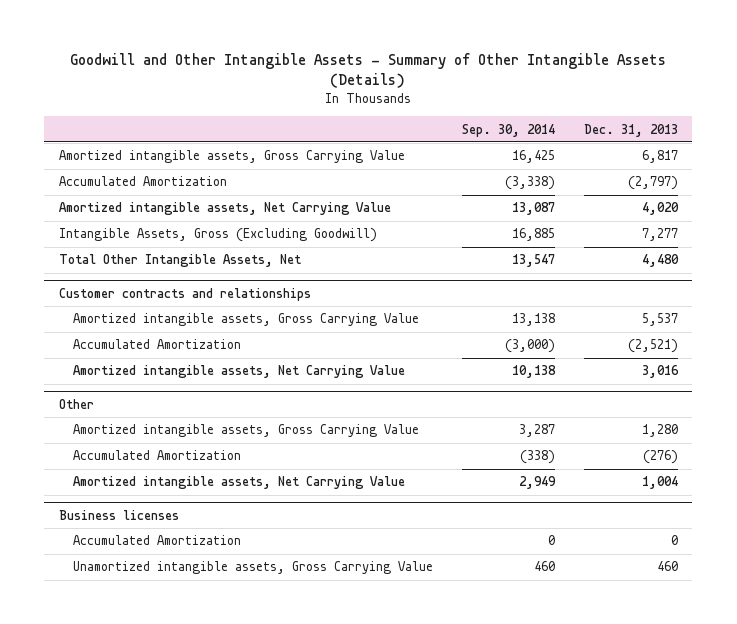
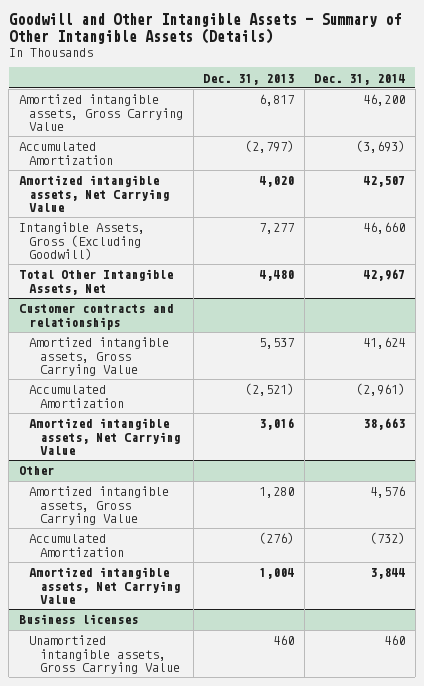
- | Sep. 30, 2014 | Dec. 31, 2013
+ | Dec. 31, 2013 | Dec. 31, 2014
@ Business licenses
- Accumulated Amortization | 0 | 0

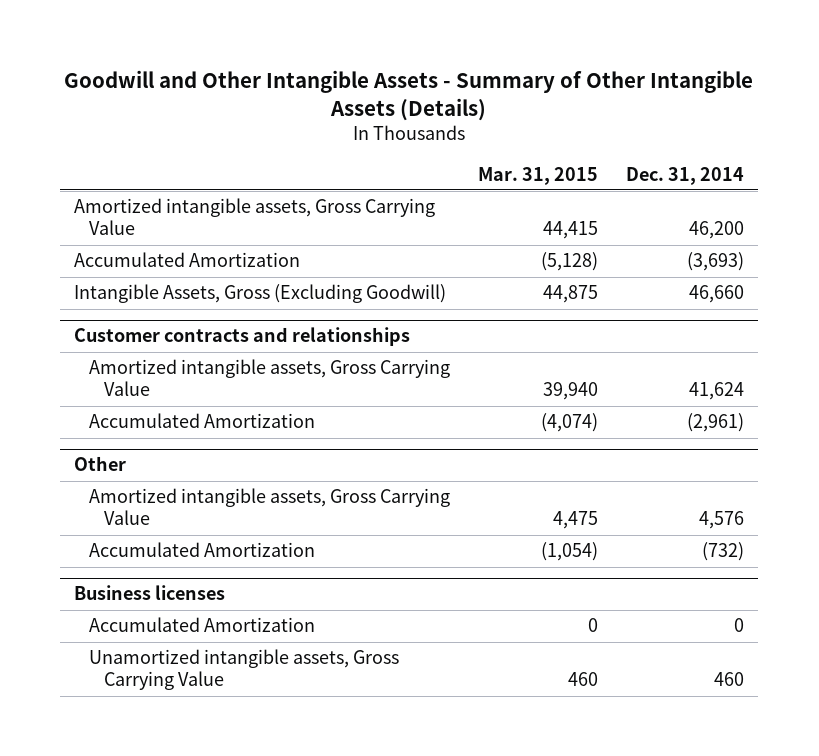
- | Dec. 31, 2013 | Dec. 31, 2014
+ | Mar. 31, 2015 | Dec. 31, 2014
- Amortized intangible assets, Net Carrying Value | 4,020 | 42,507
- Total Other Intangible Assets, Net | 4,480 | 42,967
@ Customer contracts and relationships
- Amortized intangible assets, Net Carrying Value | 3,016 | 38,663
@ Other
- Amortized intangible assets, Net Carrying Value | 1,004 | 3,844
@ Business licenses
+ Accumulated Amortization | 0 | 0

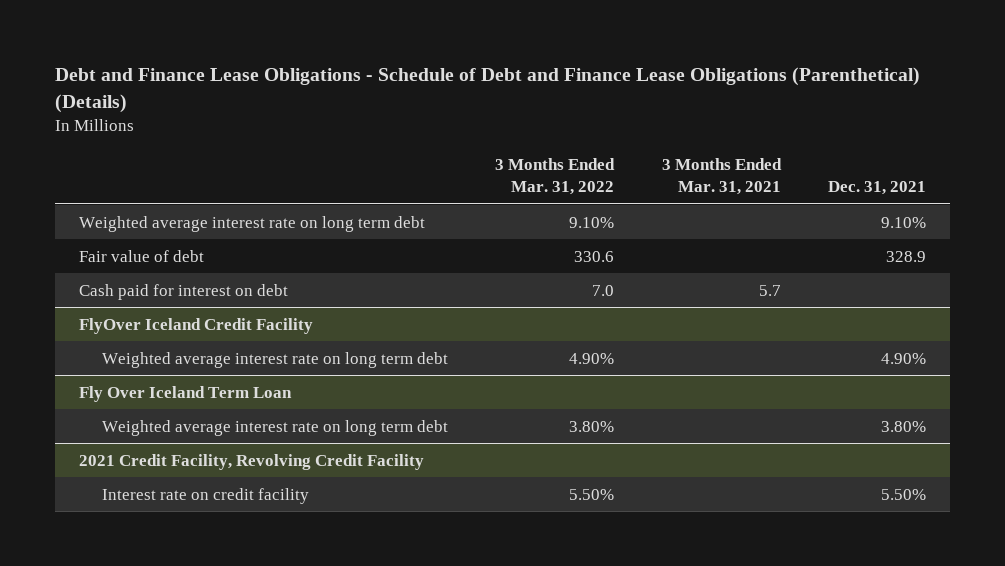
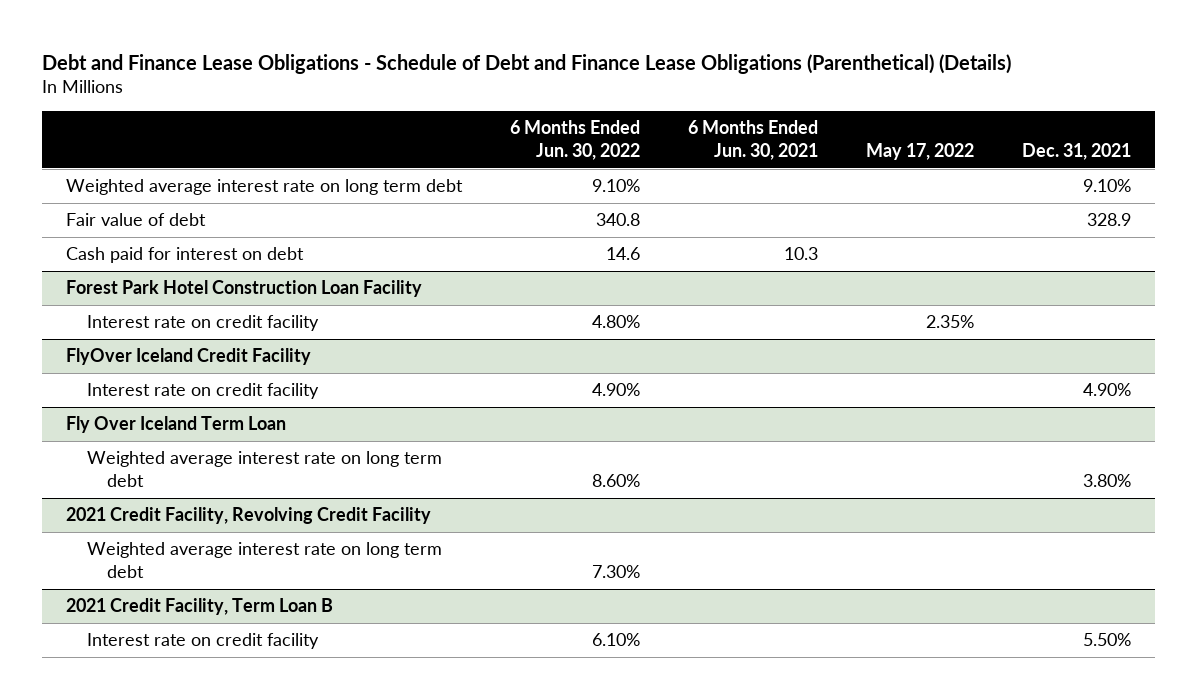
- | 3 Months Ended Mar. 31, 2022 | 3 Months Ended Mar. 31, 2021 | Dec. 31, 2021
+ | 6 Months Ended Jun. 30, 2022 | 6 Months Ended Jun. 30, 2021 | May 17, 2022 | Dec. 31, 2021
+ Forest Park Hotel Construction Loan Facility
+ Interest rate on credit facility | 4.80% | | 2.35% |
@ FlyOver Iceland Credit Facility
- Weighted average interest rate on long term debt | 4.90% | | 4.90%
+ Interest rate on credit facility | 4.90% | | | 4.90%
@ 2021 Credit Facility, Revolving Credit Facility
+ Weighted average interest rate on long term debt | 7.30% | | |
+ 2021 Credit Facility, Term Loan B

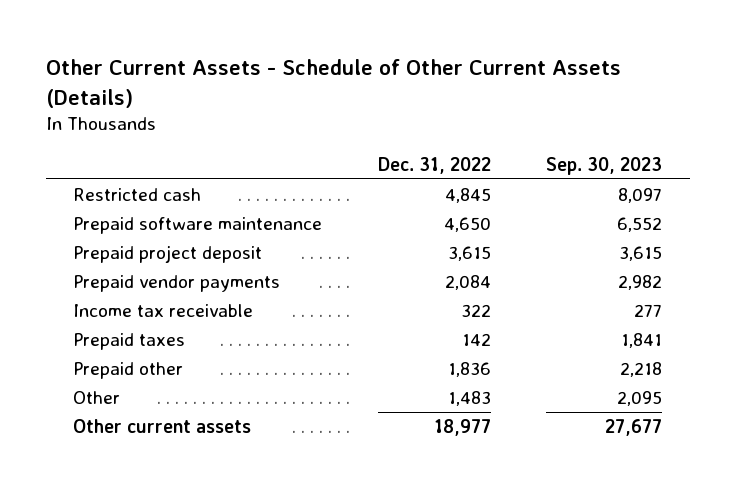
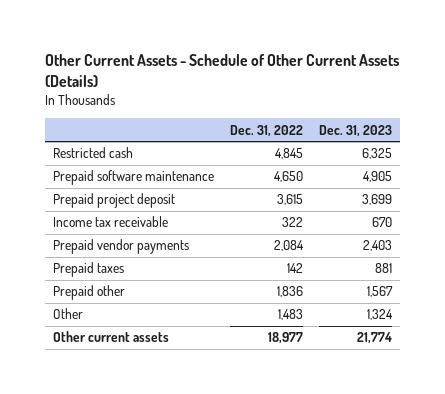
- | Dec. 31, 2022 | Sep. 30, 2023
+ | Dec. 31, 2022 | Dec. 31, 2023
moved down: Prepaid vendor payments | 2,084 | 2,403

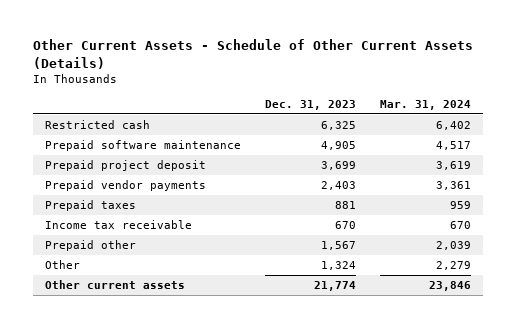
- | Dec. 31, 2022 | Dec. 31, 2023
+ | Dec. 31, 2023 | Mar. 31, 2024
moved down: Income tax receivable | 670 | 670

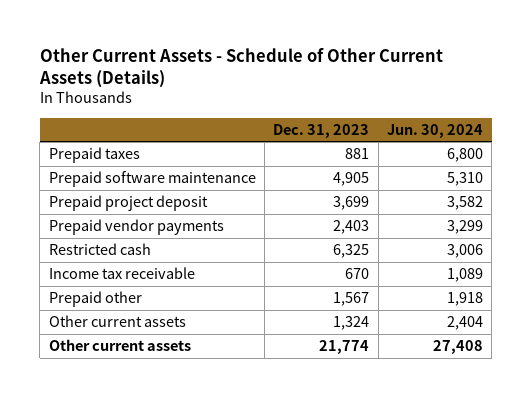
- | Dec. 31, 2023 | Mar. 31, 2024
+ | Dec. 31, 2023 | Jun. 30, 2024
moved up: Prepaid taxes | 881 | 6,800
moved down: Restricted cash | 6,325 | 3,006
- Other | 1,324 | 2,279
+ Other current assets | 1,324 | 2,404

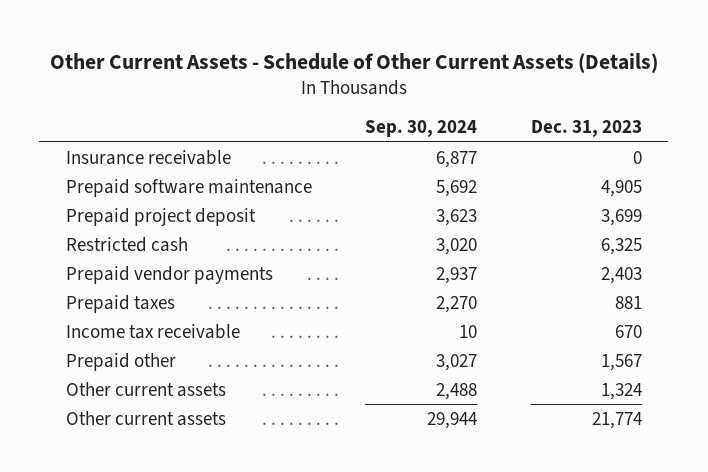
- | Dec. 31, 2023 | Jun. 30, 2024
+ | Sep. 30, 2024 | Dec. 31, 2023
+ Insurance receivable | 6,877 | 0
moved down: Prepaid vendor payments | 2,937 | 2,403
moved down: Prepaid taxes | 2,270 | 881

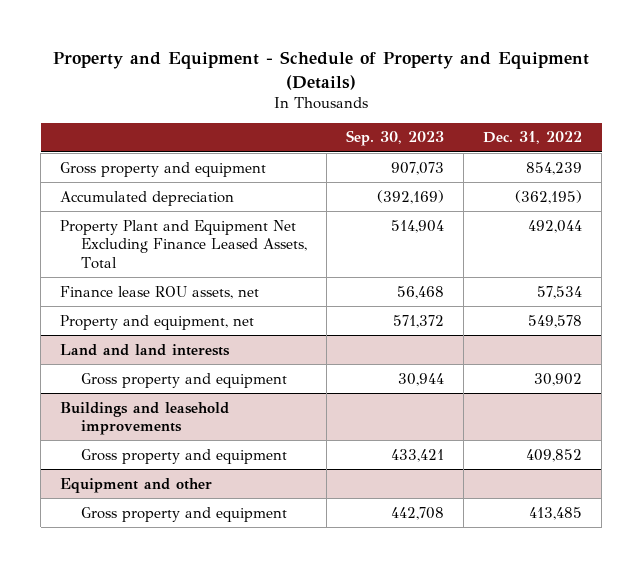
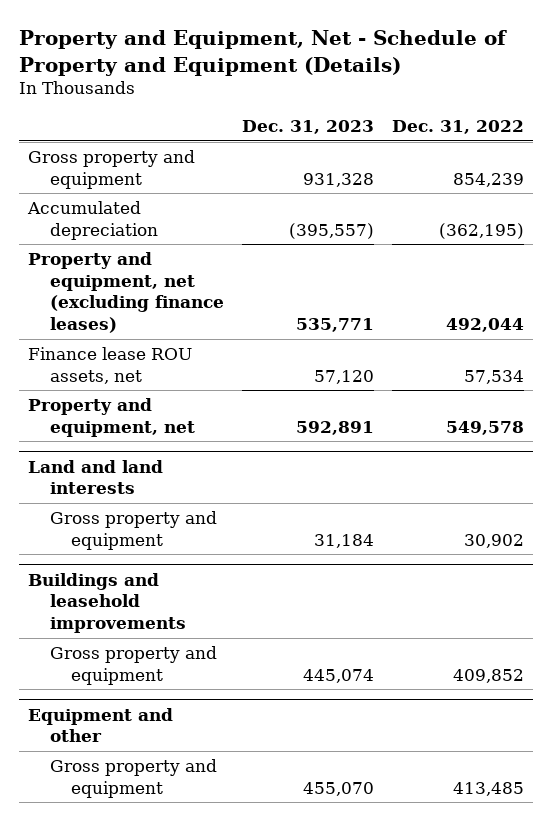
- Property and Equipment - Schedule of Property and Equipment (Details)
+ Property and Equipment, Net - Schedule of Property and Equipment (Details)
- | Sep. 30, 2023 | Dec. 31, 2022
+ | Dec. 31, 2023 | Dec. 31, 2022
- Property Plant and Equipment Net Excluding Finance Leased Assets, Total | 514,904 | 492,044
+ Property and equipment, net (excluding finance leases) | 535,771 | 492,044

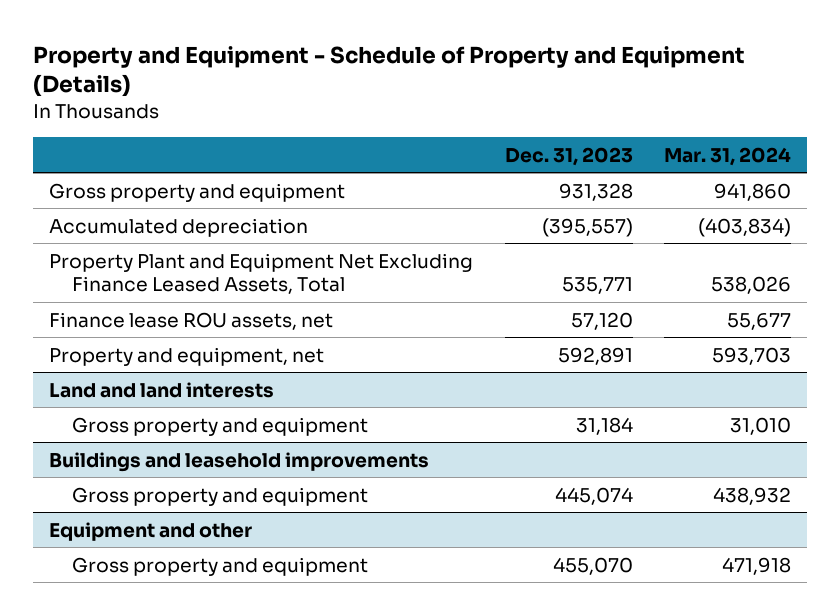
- Property and Equipment, Net - Schedule of Property and Equipment (Details)
+ Property and Equipment - Schedule of Property and Equipment (Details)
- | Dec. 31, 2023 | Dec. 31, 2022
+ | Dec. 31, 2023 | Mar. 31, 2024
- Property and equipment, net (excluding finance leases) | 535,771 | 492,044
+ Property Plant and Equipment Net Excluding Finance Leased Assets, Total | 535,771 | 538,026

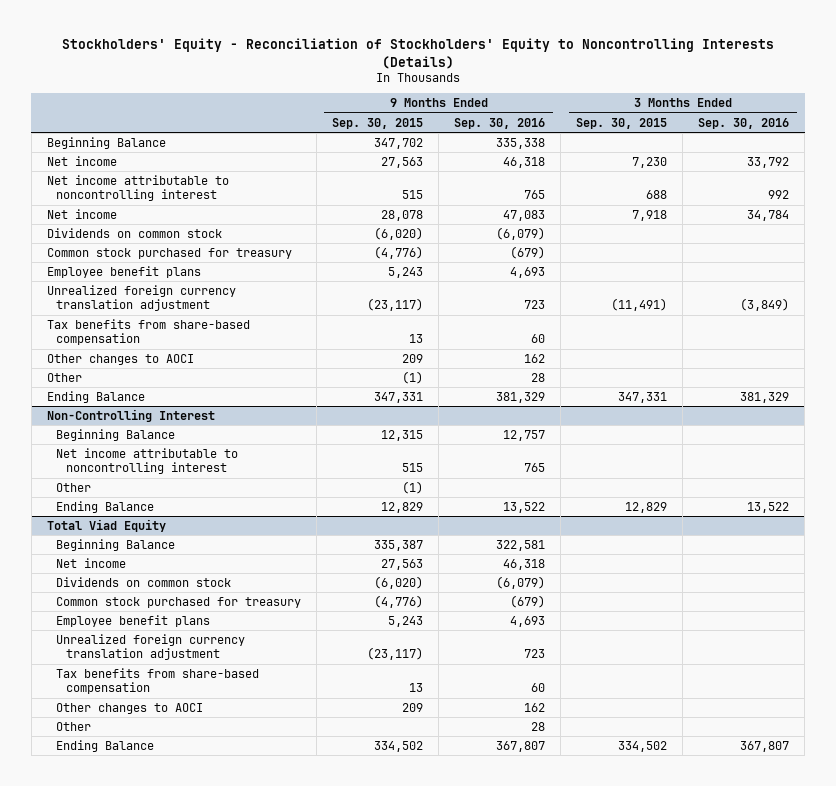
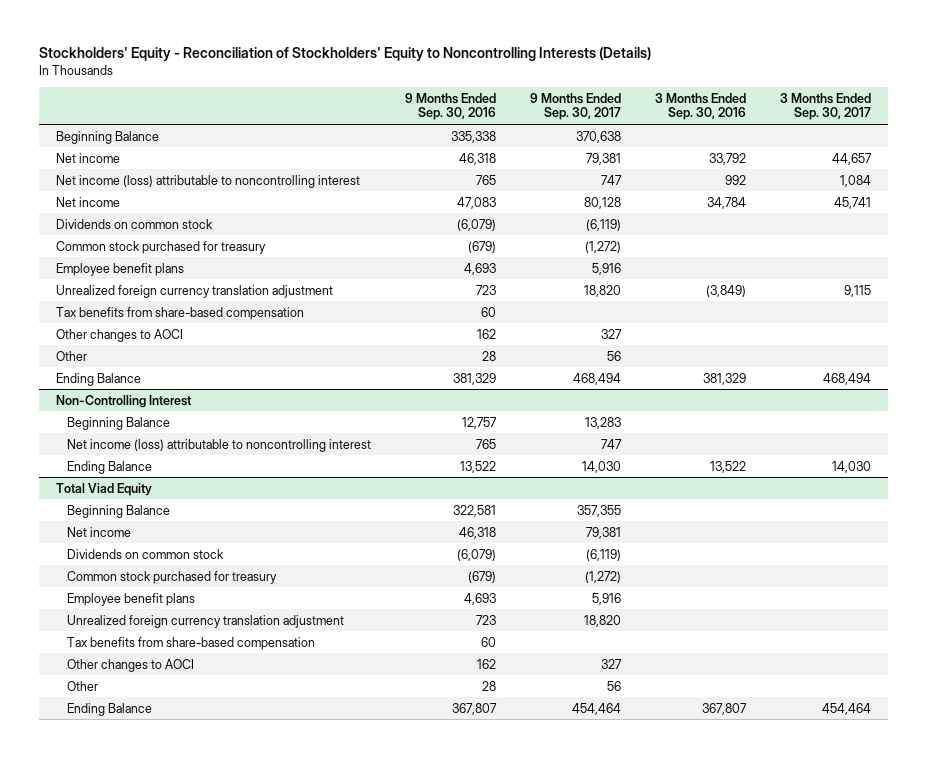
- | 9 Months Ended Sep. 30, 2015 | 9 Months Ended Sep. 30, 2016 | 3 Months Ended Sep. 30, 2015 | 3 Months Ended Sep. 30, 2016
+ | 9 Months Ended Sep. 30, 2016 | 9 Months Ended Sep. 30, 2017 | 3 Months Ended Sep. 30, 2016 | 3 Months Ended Sep. 30, 2017
- Net income attributable to noncontrolling interest | 515 | 765 | 688 | 992
+ Net income (loss) attributable to noncontrolling interest | 765 | 747 | 992 | 1,084
@ Non-Controlling Interest
- Net income attributable to noncontrolling interest | 515 | 765 | |
- Other | (1) | | |
+ Net income (loss) attributable to noncontrolling interest | 765 | 747 | |

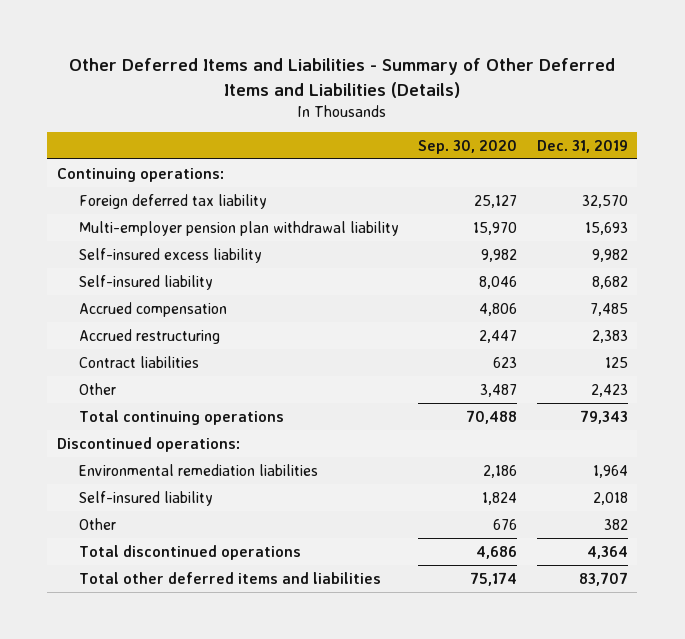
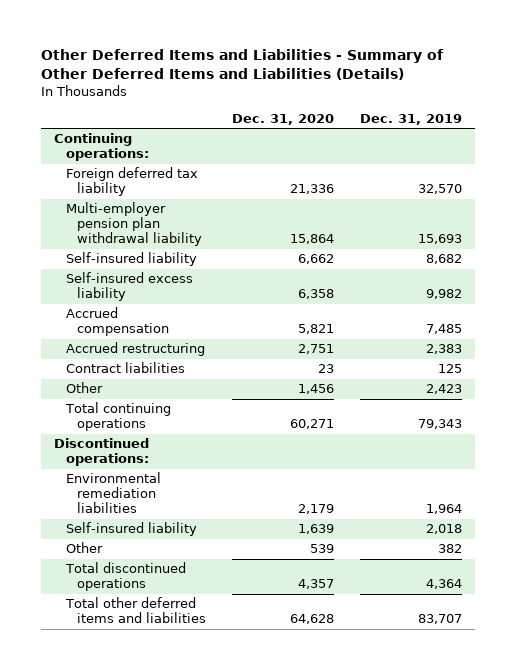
- | Sep. 30, 2020 | Dec. 31, 2019
+ | Dec. 31, 2020 | Dec. 31, 2019
moved down: Self-insured excess liability | 6,358 | 9,982

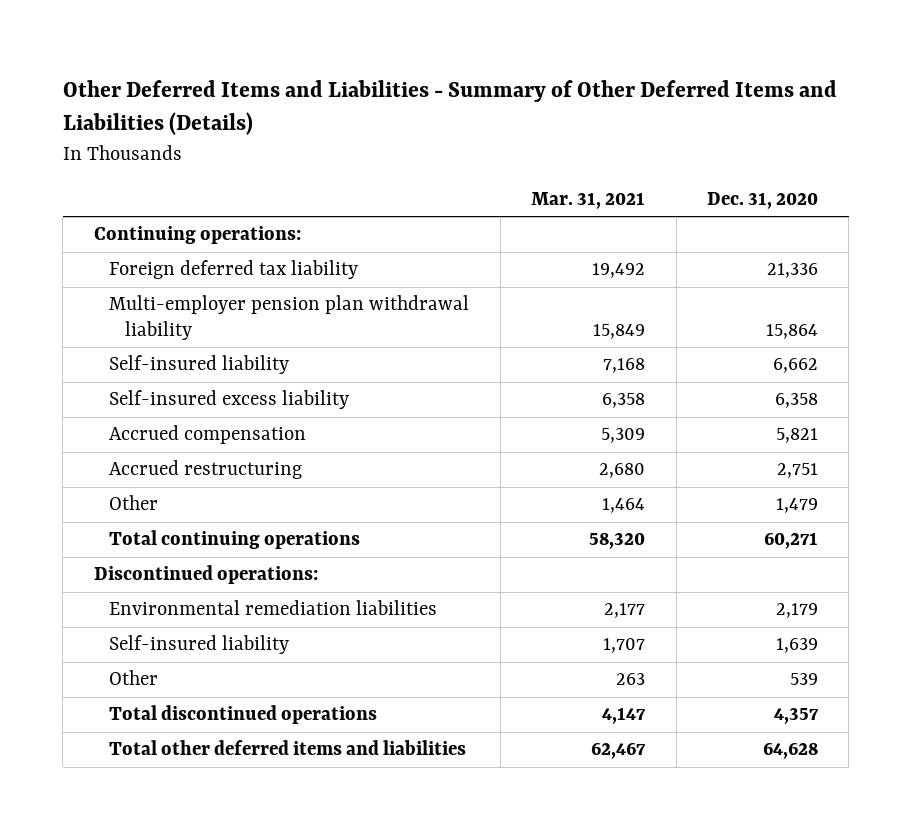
- | Dec. 31, 2020 | Dec. 31, 2019
+ | Mar. 31, 2021 | Dec. 31, 2020
- Contract liabilities | 23 | 125
- Other | 1,456 | 2,423
+ Other | 1,464 | 1,479

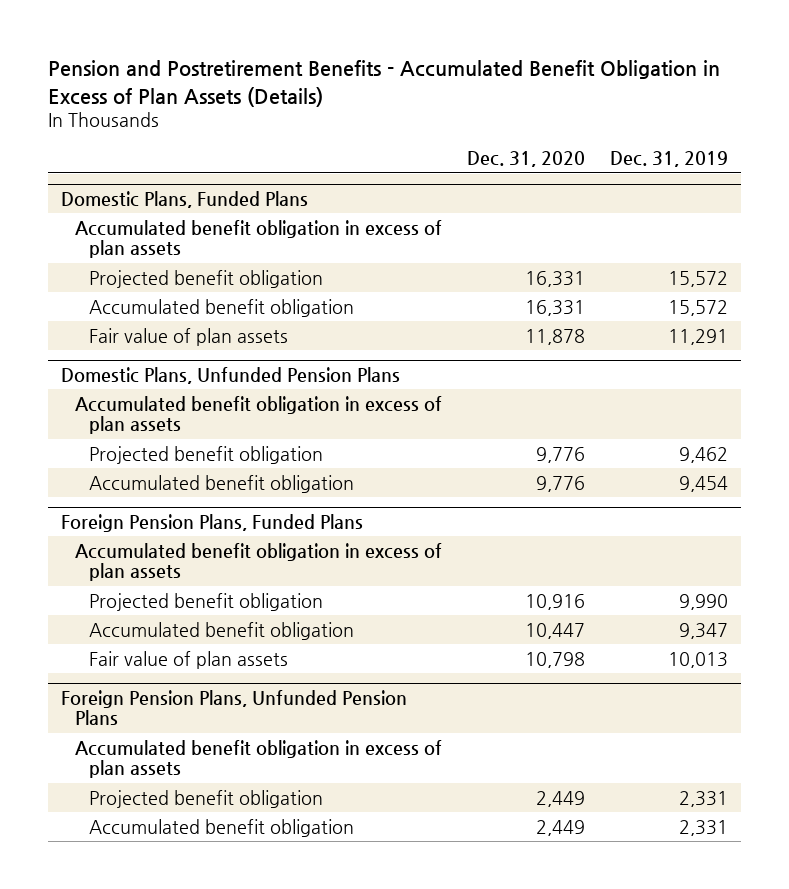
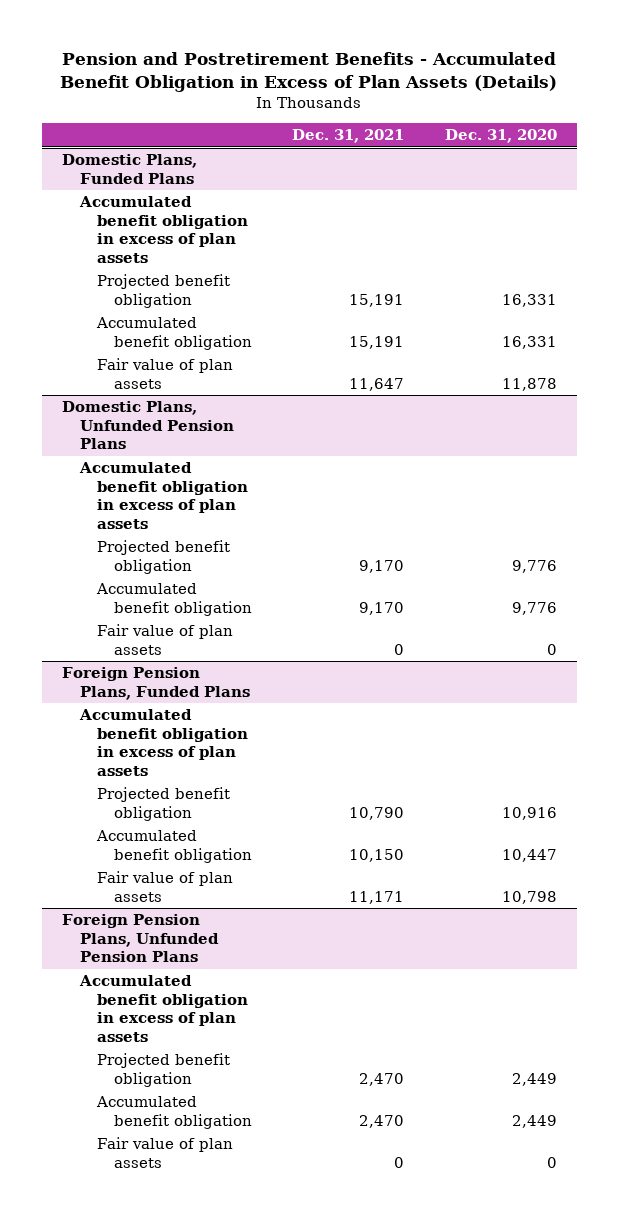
- | Dec. 31, 2020 | Dec. 31, 2019
+ | Dec. 31, 2021 | Dec. 31, 2020
@ Domestic Plans, Unfunded Pension Plans
+ Fair value of plan assets | 0 | 0
@ Foreign Pension Plans, Unfunded Pension Plans
+ Fair value of plan assets | 0 | 0

